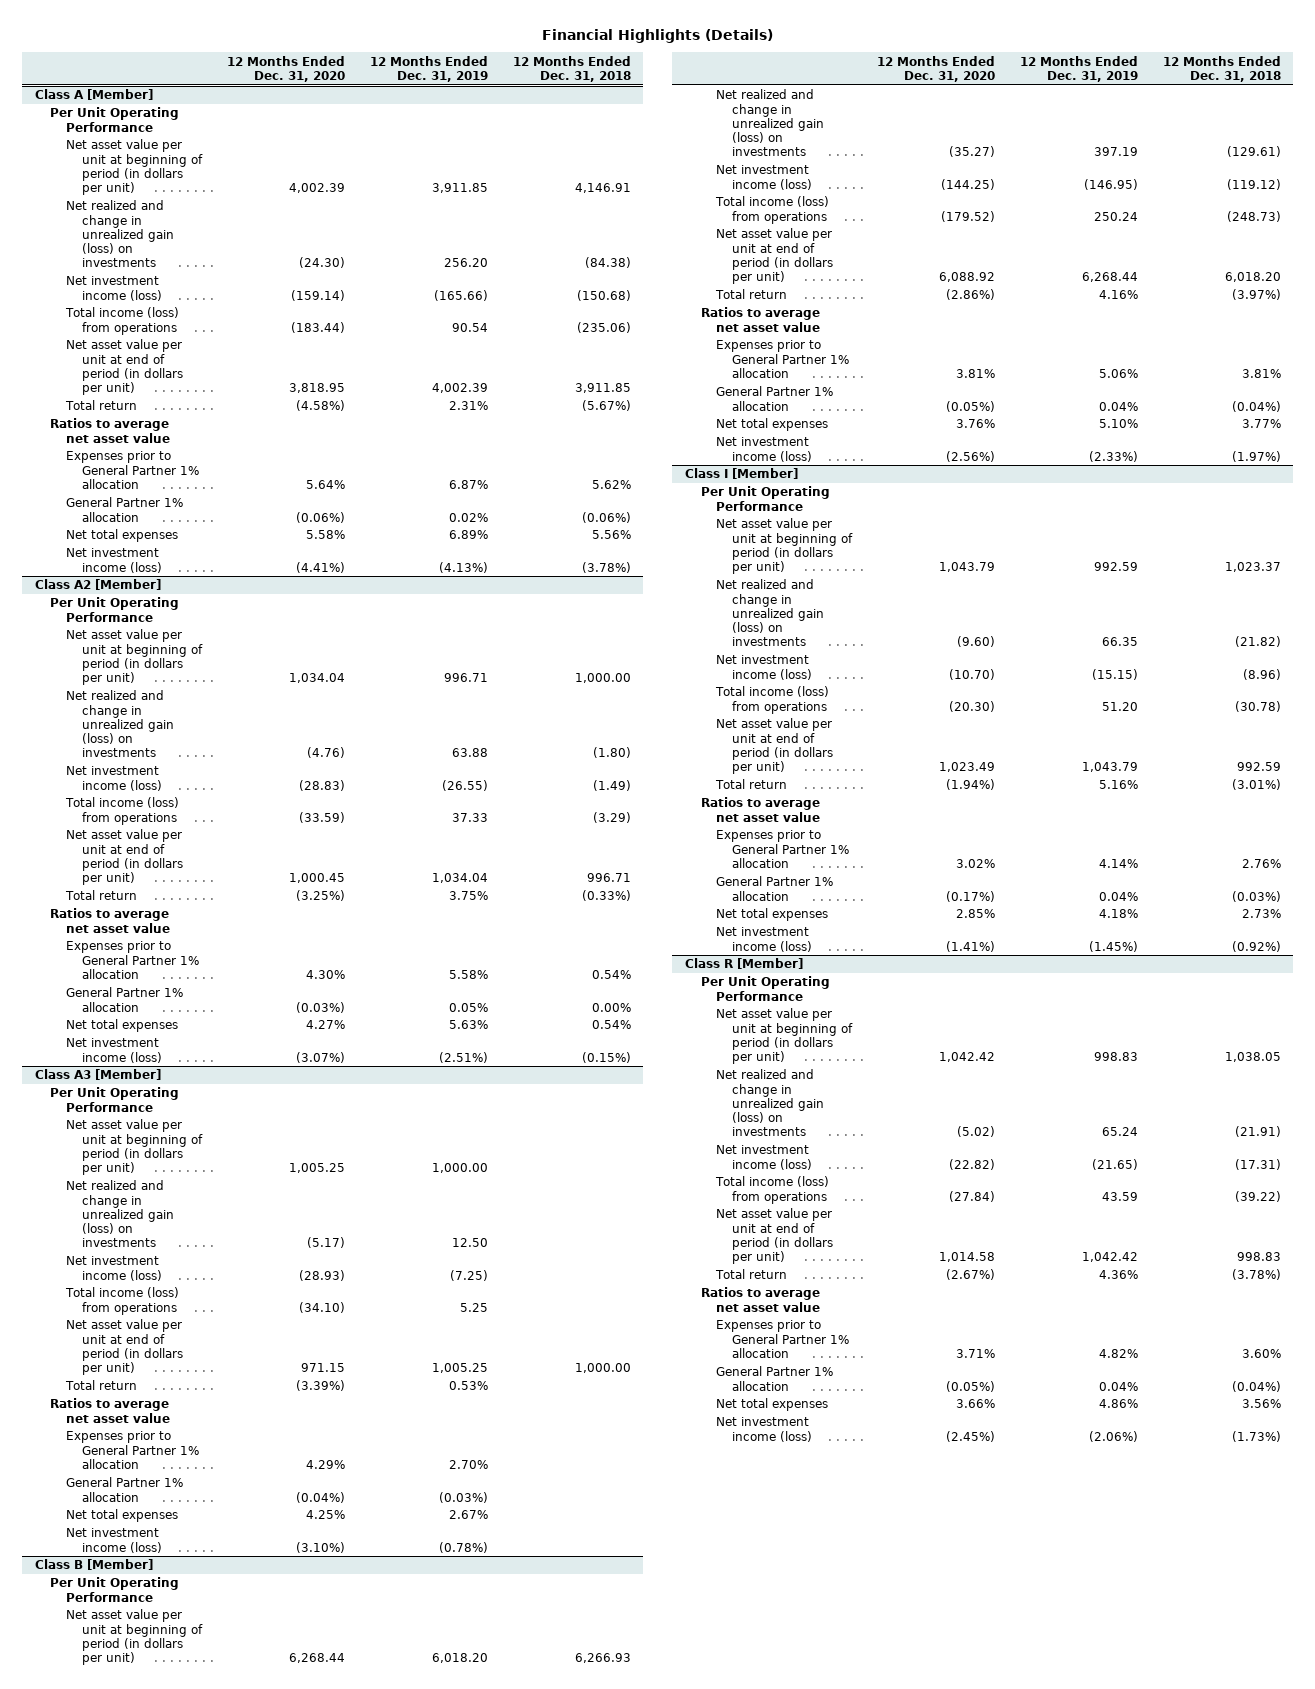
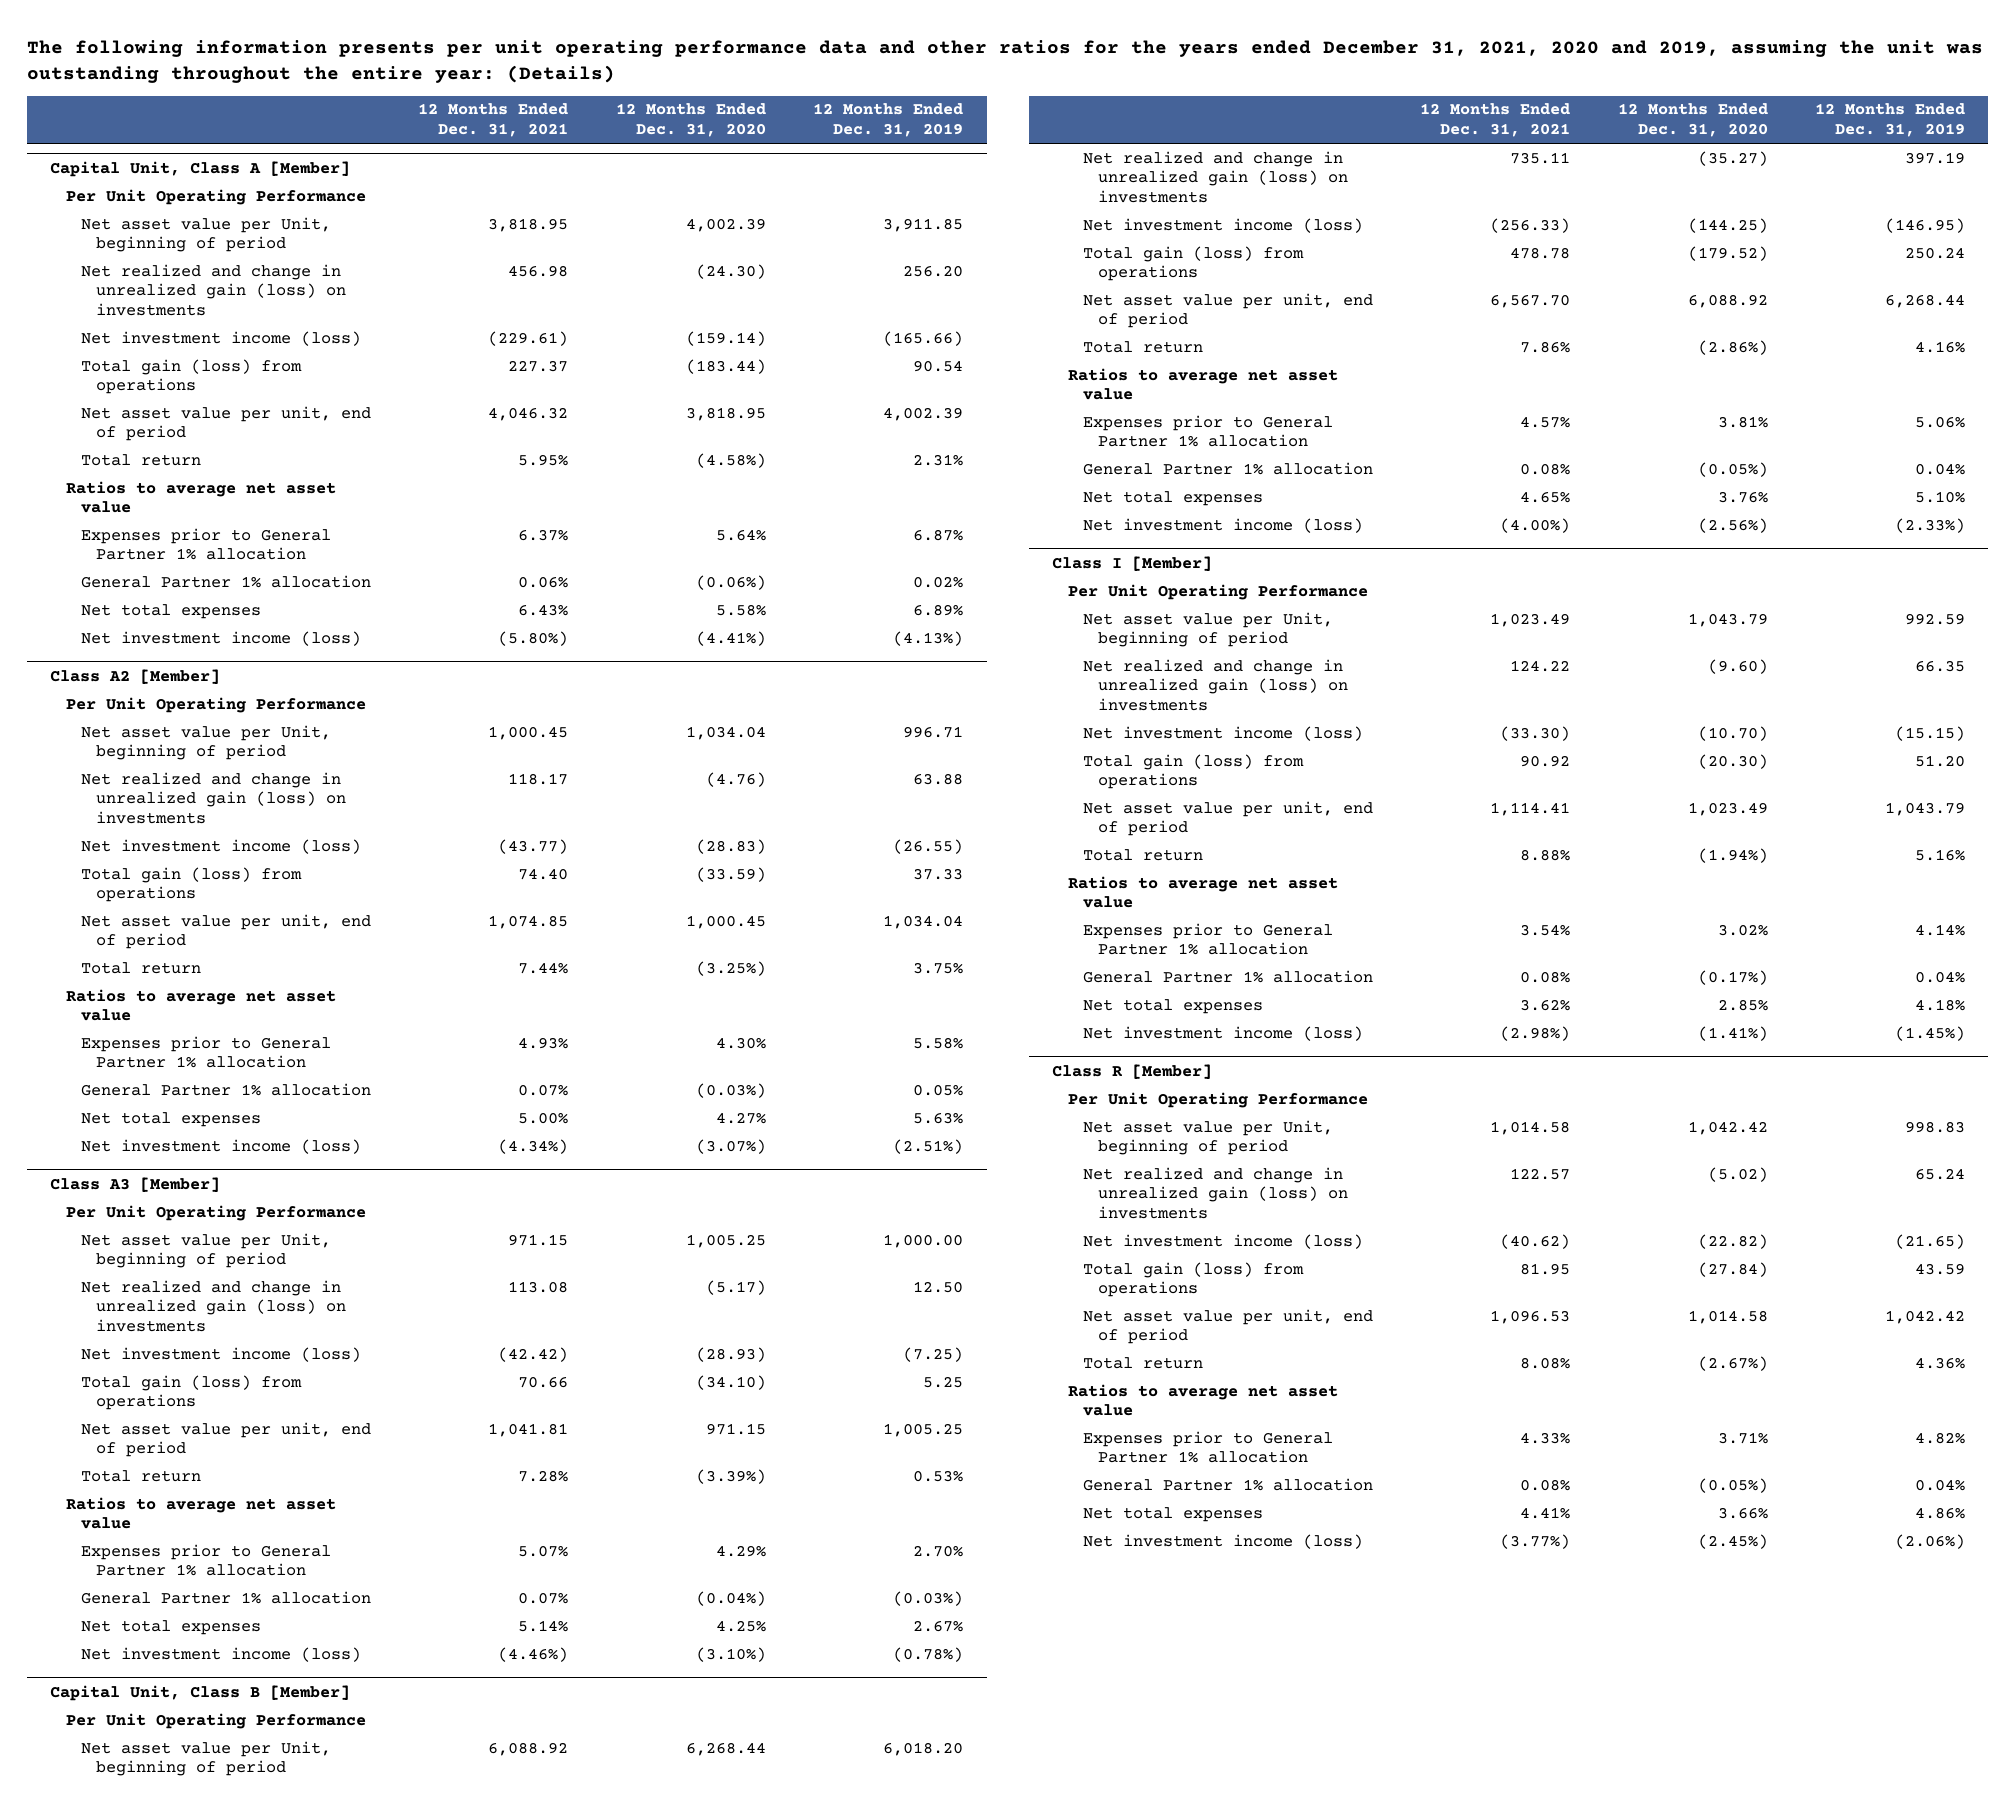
- Financial Highlights (Details)
+ The following information presents per unit operating performance data and other ratios for the years ended December 31, 2021, 2020 and 2019, assuming the unit was outstanding throughout the entire year: (Details)
- | 12 Months Ended Dec. 31, 2020 | 12 Months Ended Dec. 31, 2019 | 12 Months Ended Dec. 31, 2018
+ | 12 Months Ended Dec. 31, 2021 | 12 Months Ended Dec. 31, 2020 | 12 Months Ended Dec. 31, 2019
- Class A [Member]
+ Capital Unit, Class A [Member]
- Net asset value per unit at beginning of period (in dollars per unit) | 4,002.39 | 3,911.85 | 4,146.91
+ Net asset value per Unit, beginning of period | 3,818.95 | 4,002.39 | 3,911.85
- Total income (loss) from operations | (183.44) | 90.54 | (235.06)
- Net asset value per unit at end of period (in dollars per unit) | 3,818.95 | 4,002.39 | 3,911.85
+ Total gain (loss) from operations | 227.37 | (183.44) | 90.54
+ Net asset value per unit, end of period | 4,046.32 | 3,818.95 | 4,002.39
@ Class A2 [Member]
- Net asset value per unit at beginning of period (in dollars per unit) | 1,034.04 | 996.71 | 1,000.00
+ Net asset value per Unit, beginning of period | 1,000.45 | 1,034.04 | 996.71
- Total income (loss) from operations | (33.59) | 37.33 | (3.29)
- Net asset value per unit at end of period (in dollars per unit) | 1,000.45 | 1,034.04 | 996.71
+ Total gain (loss) from operations | 74.40 | (33.59) | 37.33
+ Net asset value per unit, end of period | 1,074.85 | 1,000.45 | 1,034.04
@ Class A3 [Member]
- Net asset value per unit at beginning of period (in dollars per unit) | 1,005.25 | 1,000.00 |
+ Net asset value per Unit, beginning of period | 971.15 | 1,005.25 | 1,000.00
- Total income (loss) from operations | (34.10) | 5.25 |
- Net asset value per unit at end of period (in dollars per unit) | 971.15 | 1,005.25 | 1,000.00
+ Total gain (loss) from operations | 70.66 | (34.10) | 5.25
+ Net asset value per unit, end of period | 1,041.81 | 971.15 | 1,005.25
- Class B [Member]
+ Capital Unit, Class B [Member]
- Net asset value per unit at beginning of period (in dollars per unit) | 6,268.44 | 6,018.20 | 6,266.93
+ Net asset value per Unit, beginning of period | 6,088.92 | 6,268.44 | 6,018.20
- Total income (loss) from operations | (179.52) | 250.24 | (248.73)
- Net asset value per unit at end of period (in dollars per unit) | 6,088.92 | 6,268.44 | 6,018.20
+ Total gain (loss) from operations | 478.78 | (179.52) | 250.24
+ Net asset value per unit, end of period | 6,567.70 | 6,088.92 | 6,268.44
@ Class I [Member]
- Net asset value per unit at beginning of period (in dollars per unit) | 1,043.79 | 992.59 | 1,023.37
+ Net asset value per Unit, beginning of period | 1,023.49 | 1,043.79 | 992.59
- Total income (loss) from operations | (20.30) | 51.20 | (30.78)
- Net asset value per unit at end of period (in dollars per unit) | 1,023.49 | 1,043.79 | 992.59
+ Total gain (loss) from operations | 90.92 | (20.30) | 51.20
+ Net asset value per unit, end of period | 1,114.41 | 1,023.49 | 1,043.79
@ Class R [Member]
- Net asset value per unit at beginning of period (in dollars per unit) | 1,042.42 | 998.83 | 1,038.05
+ Net asset value per Unit, beginning of period | 1,014.58 | 1,042.42 | 998.83
- Total income (loss) from operations | (27.84) | 43.59 | (39.22)
- Net asset value per unit at end of period (in dollars per unit) | 1,014.58 | 1,042.42 | 998.83
+ Total gain (loss) from operations | 81.95 | (27.84) | 43.59
+ Net asset value per unit, end of period | 1,096.53 | 1,014.58 | 1,042.42

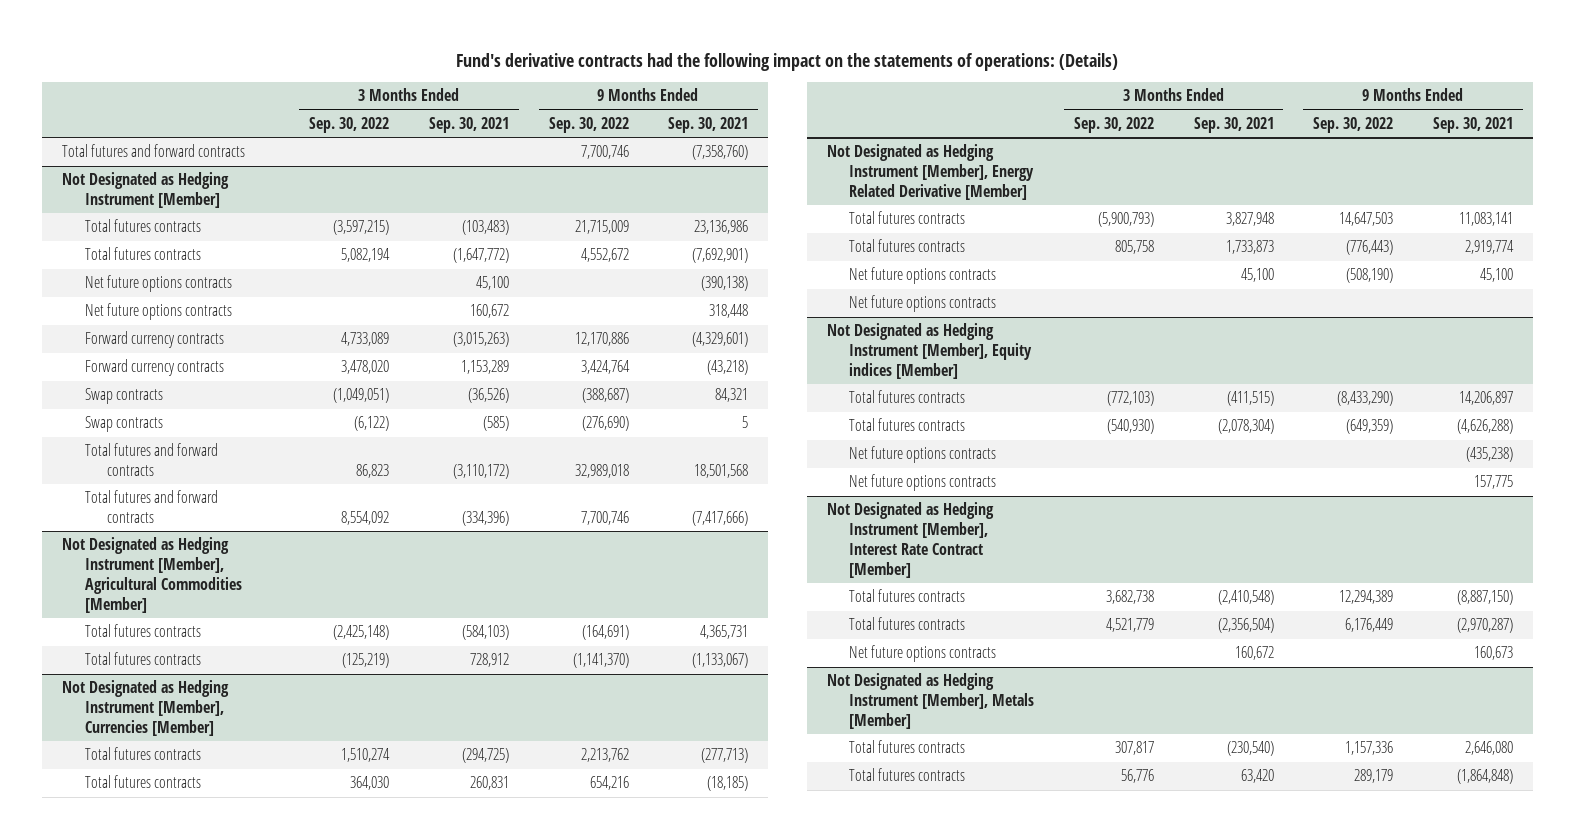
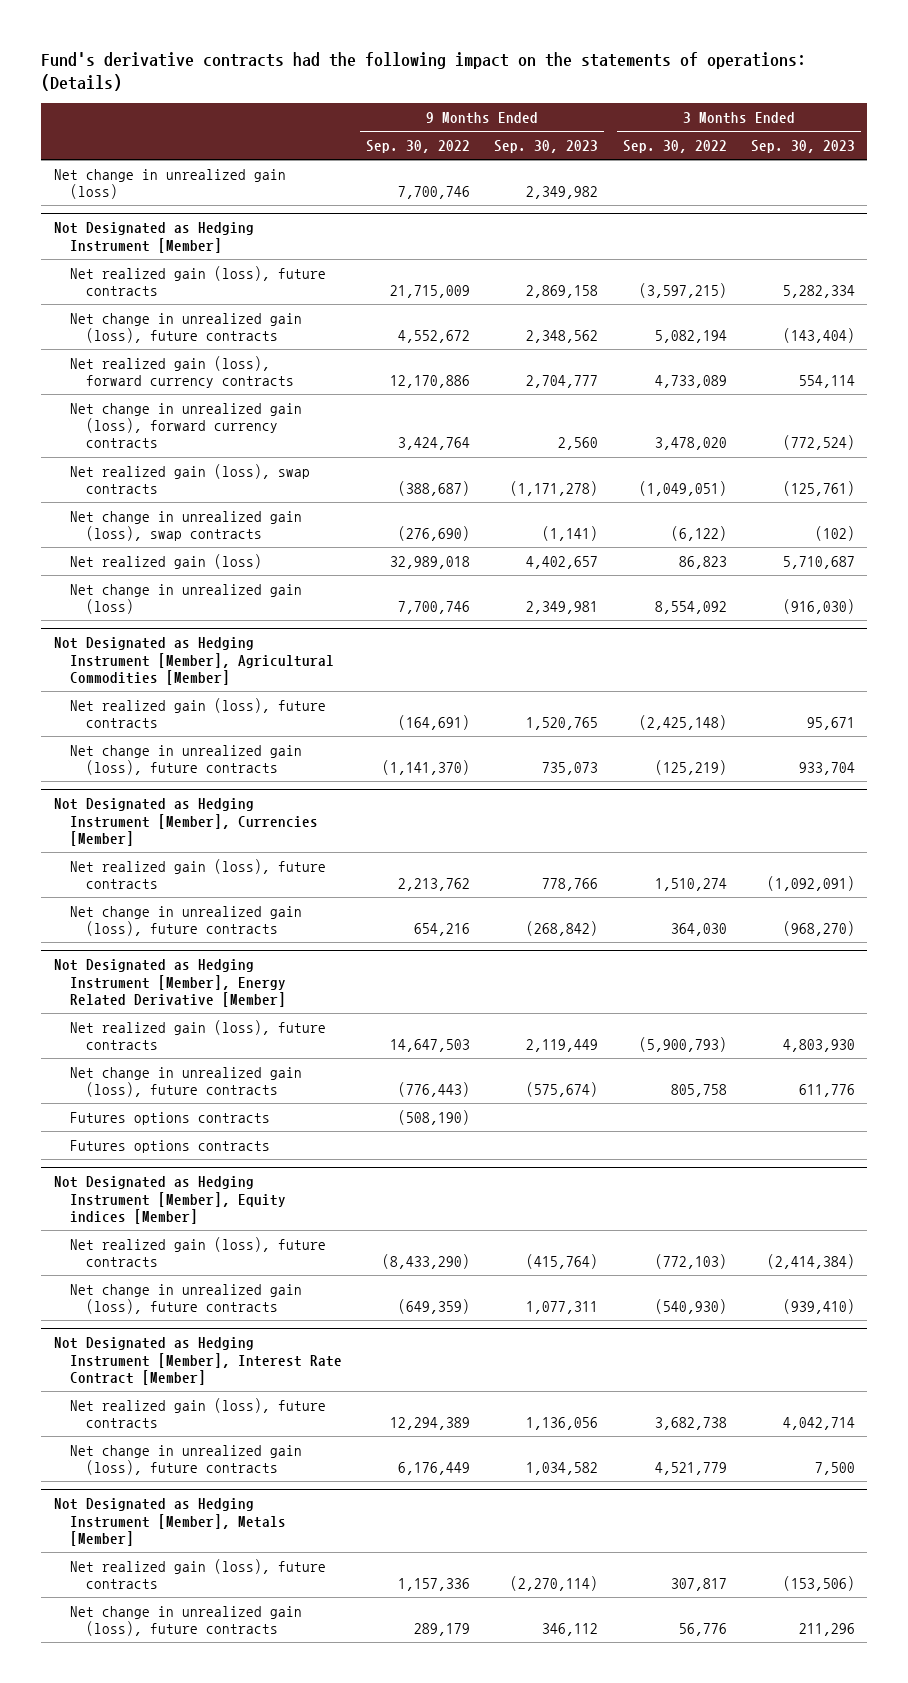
- | 3 Months Ended Sep. 30, 2022 | 3 Months Ended Sep. 30, 2021 | 9 Months Ended Sep. 30, 2022 | 9 Months Ended Sep. 30, 2021
+ | 9 Months Ended Sep. 30, 2022 | 9 Months Ended Sep. 30, 2023 | 3 Months Ended Sep. 30, 2022 | 3 Months Ended Sep. 30, 2023
- Total futures and forward contracts | | | 7,700,746 | (7,358,760)
+ Net change in unrealized gain (loss) | 7,700,746 | 2,349,982 | |
@ Not Designated as Hedging Instrument [Member]
- Total futures contracts | (3,597,215) | (103,483) | 21,715,009 | 23,136,986
- Total futures contracts | 5,082,194 | (1,647,772) | 4,552,672 | (7,692,901)
- Net future options contracts | | 45,100 | | (390,138)
- Net future options contracts | | 160,672 | | 318,448
- Forward currency contracts | 4,733,089 | (3,015,263) | 12,170,886 | (4,329,601)
- Forward currency contracts | 3,478,020 | 1,153,289 | 3,424,764 | (43,218)
- Swap contracts | (1,049,051) | (36,526) | (388,687) | 84,321
- Swap contracts | (6,122) | (585) | (276,690) | 5
- Total futures and forward contracts | 86,823 | (3,110,172) | 32,989,018 | 18,501,568
- Total futures and forward contracts | 8,554,092 | (334,396) | 7,700,746 | (7,417,666)
+ Net realized gain (loss), future contracts | 21,715,009 | 2,869,158 | (3,597,215) | 5,282,334
+ Net change in unrealized gain (loss), future contracts | 4,552,672 | 2,348,562 | 5,082,194 | (143,404)
+ Net realized gain (loss), forward currency contracts | 12,170,886 | 2,704,777 | 4,733,089 | 554,114
+ Net change in unrealized gain (loss), forward currency contracts | 3,424,764 | 2,560 | 3,478,020 | (772,524)
+ Net realized gain (loss), swap contracts | (388,687) | (1,171,278) | (1,049,051) | (125,761)
+ Net change in unrealized gain (loss), swap contracts | (276,690) | (1,141) | (6,122) | (102)
+ Net realized gain (loss) | 32,989,018 | 4,402,657 | 86,823 | 5,710,687
+ Net change in unrealized gain (loss) | 7,700,746 | 2,349,981 | 8,554,092 | (916,030)
@ Not Designated as Hedging Instrument [Member], Agricultural Commodities [Member]
- Total futures contracts | (2,425,148) | (584,103) | (164,691) | 4,365,731
- Total futures contracts | (125,219) | 728,912 | (1,141,370) | (1,133,067)
+ Net realized gain (loss), future contracts | (164,691) | 1,520,765 | (2,425,148) | 95,671
+ Net change in unrealized gain (loss), future contracts | (1,141,370) | 735,073 | (125,219) | 933,704
@ Not Designated as Hedging Instrument [Member], Currencies [Member]
- Total futures contracts | 1,510,274 | (294,725) | 2,213,762 | (277,713)
- Total futures contracts | 364,030 | 260,831 | 654,216 | (18,185)
+ Net realized gain (loss), future contracts | 2,213,762 | 778,766 | 1,510,274 | (1,092,091)
+ Net change in unrealized gain (loss), future contracts | 654,216 | (268,842) | 364,030 | (968,270)
@ Not Designated as Hedging Instrument [Member], Energy Related Derivative [Member]
- Total futures contracts | (5,900,793) | 3,827,948 | 14,647,503 | 11,083,141
- Total futures contracts | 805,758 | 1,733,873 | (776,443) | 2,919,774
- Net future options contracts | | 45,100 | (508,190) | 45,100
- Net future options contracts
+ Net realized gain (loss), future contracts | 14,647,503 | 2,119,449 | (5,900,793) | 4,803,930
+ Net change in unrealized gain (loss), future contracts | (776,443) | (575,674) | 805,758 | 611,776
+ Futures options contracts | (508,190) | | |
+ Futures options contracts
@ Not Designated as Hedging Instrument [Member], Equity indices [Member]
- Total futures contracts | (772,103) | (411,515) | (8,433,290) | 14,206,897
- Total futures contracts | (540,930) | (2,078,304) | (649,359) | (4,626,288)
- Net future options contracts | | | | (435,238)
- Net future options contracts | | | | 157,775
+ Net realized gain (loss), future contracts | (8,433,290) | (415,764) | (772,103) | (2,414,384)
+ Net change in unrealized gain (loss), future contracts | (649,359) | 1,077,311 | (540,930) | (939,410)
@ Not Designated as Hedging Instrument [Member], Interest Rate Contract [Member]
- Total futures contracts | 3,682,738 | (2,410,548) | 12,294,389 | (8,887,150)
- Total futures contracts | 4,521,779 | (2,356,504) | 6,176,449 | (2,970,287)
- Net future options contracts | | 160,672 | | 160,673
+ Net realized gain (loss), future contracts | 12,294,389 | 1,136,056 | 3,682,738 | 4,042,714
+ Net change in unrealized gain (loss), future contracts | 6,176,449 | 1,034,582 | 4,521,779 | 7,500
@ Not Designated as Hedging Instrument [Member], Metals [Member]
- Total futures contracts | 307,817 | (230,540) | 1,157,336 | 2,646,080
- Total futures contracts | 56,776 | 63,420 | 289,179 | (1,864,848)
+ Net realized gain (loss), future contracts | 1,157,336 | (2,270,114) | 307,817 | (153,506)
+ Net change in unrealized gain (loss), future contracts | 289,179 | 346,112 | 56,776 | 211,296

